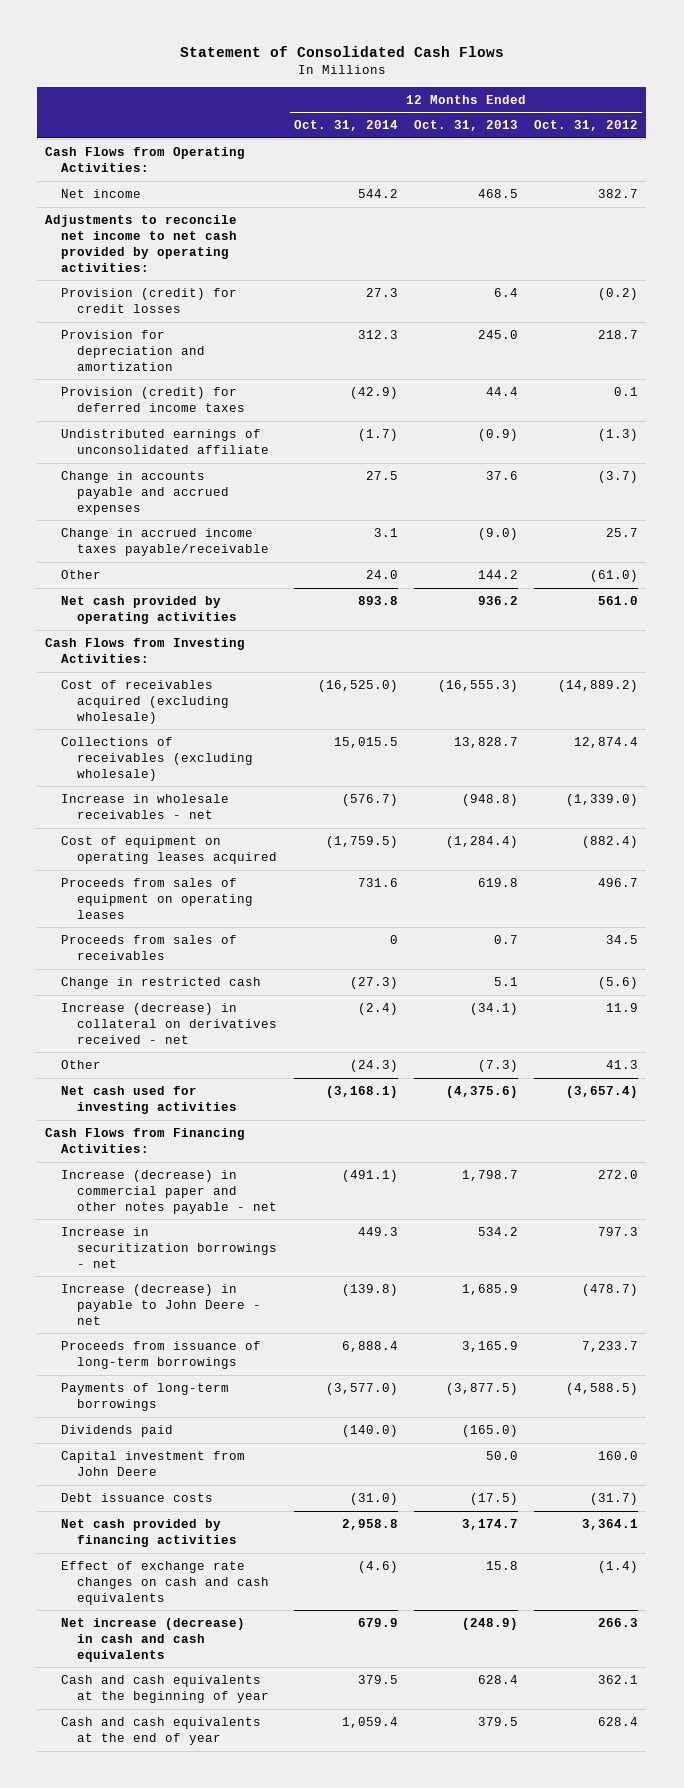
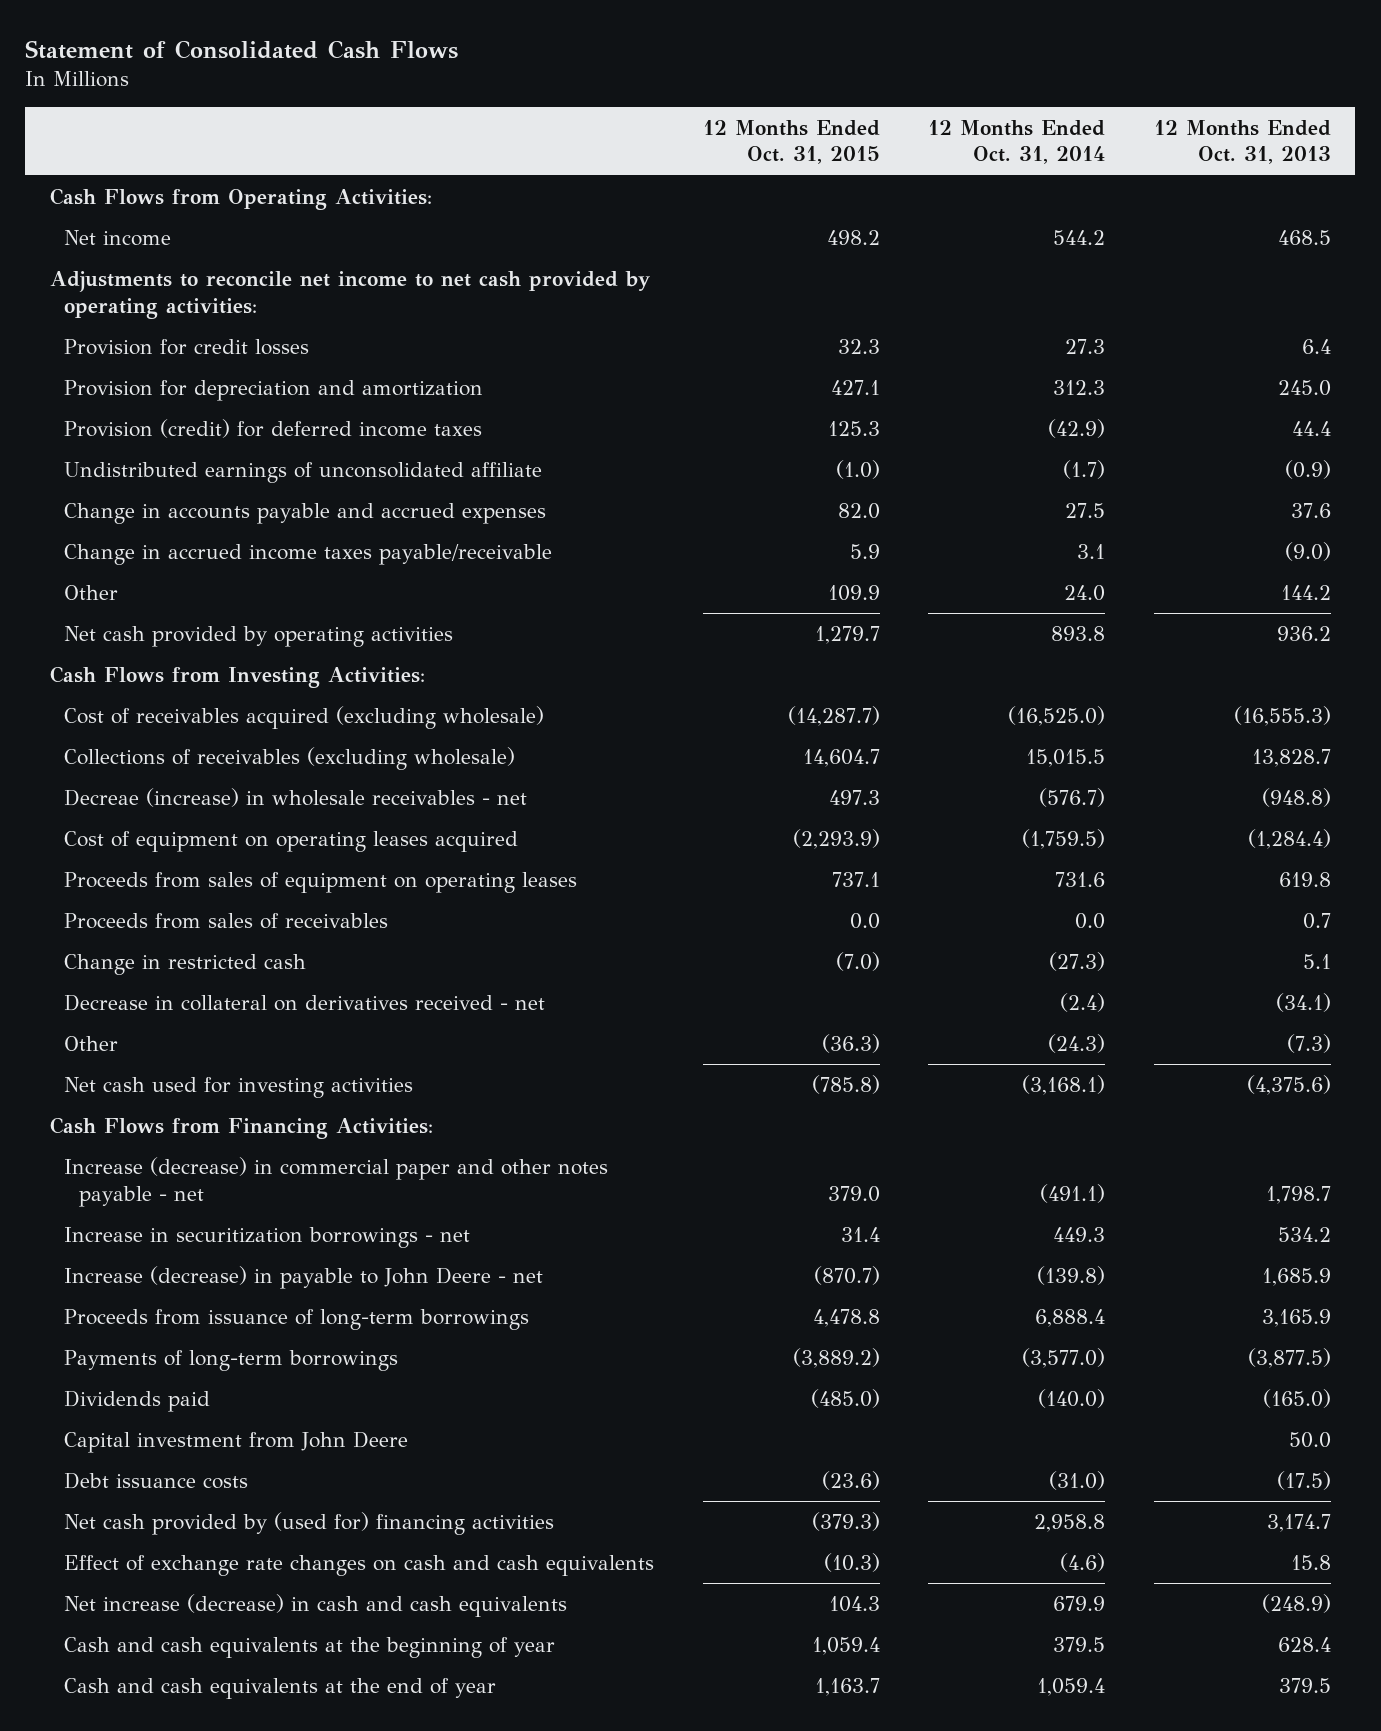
- | 12 Months Ended Oct. 31, 2014 | 12 Months Ended Oct. 31, 2013 | 12 Months Ended Oct. 31, 2012
+ | 12 Months Ended Oct. 31, 2015 | 12 Months Ended Oct. 31, 2014 | 12 Months Ended Oct. 31, 2013
- Provision (credit) for credit losses | 27.3 | 6.4 | (0.2)
+ Provision for credit losses | 32.3 | 27.3 | 6.4
- Increase in wholesale receivables - net | (576.7) | (948.8) | (1,339.0)
+ Decreae (increase) in wholesale receivables - net | 497.3 | (576.7) | (948.8)
- Proceeds from sales of receivables | 0 | 0.7 | 34.5
+ Proceeds from sales of receivables | 0.0 | 0.0 | 0.7
- Increase (decrease) in collateral on derivatives received - net | (2.4) | (34.1) | 11.9
+ Decrease in collateral on derivatives received - net | | (2.4) | (34.1)
- Net cash provided by financing activities | 2,958.8 | 3,174.7 | 3,364.1
+ Net cash provided by (used for) financing activities | (379.3) | 2,958.8 | 3,174.7

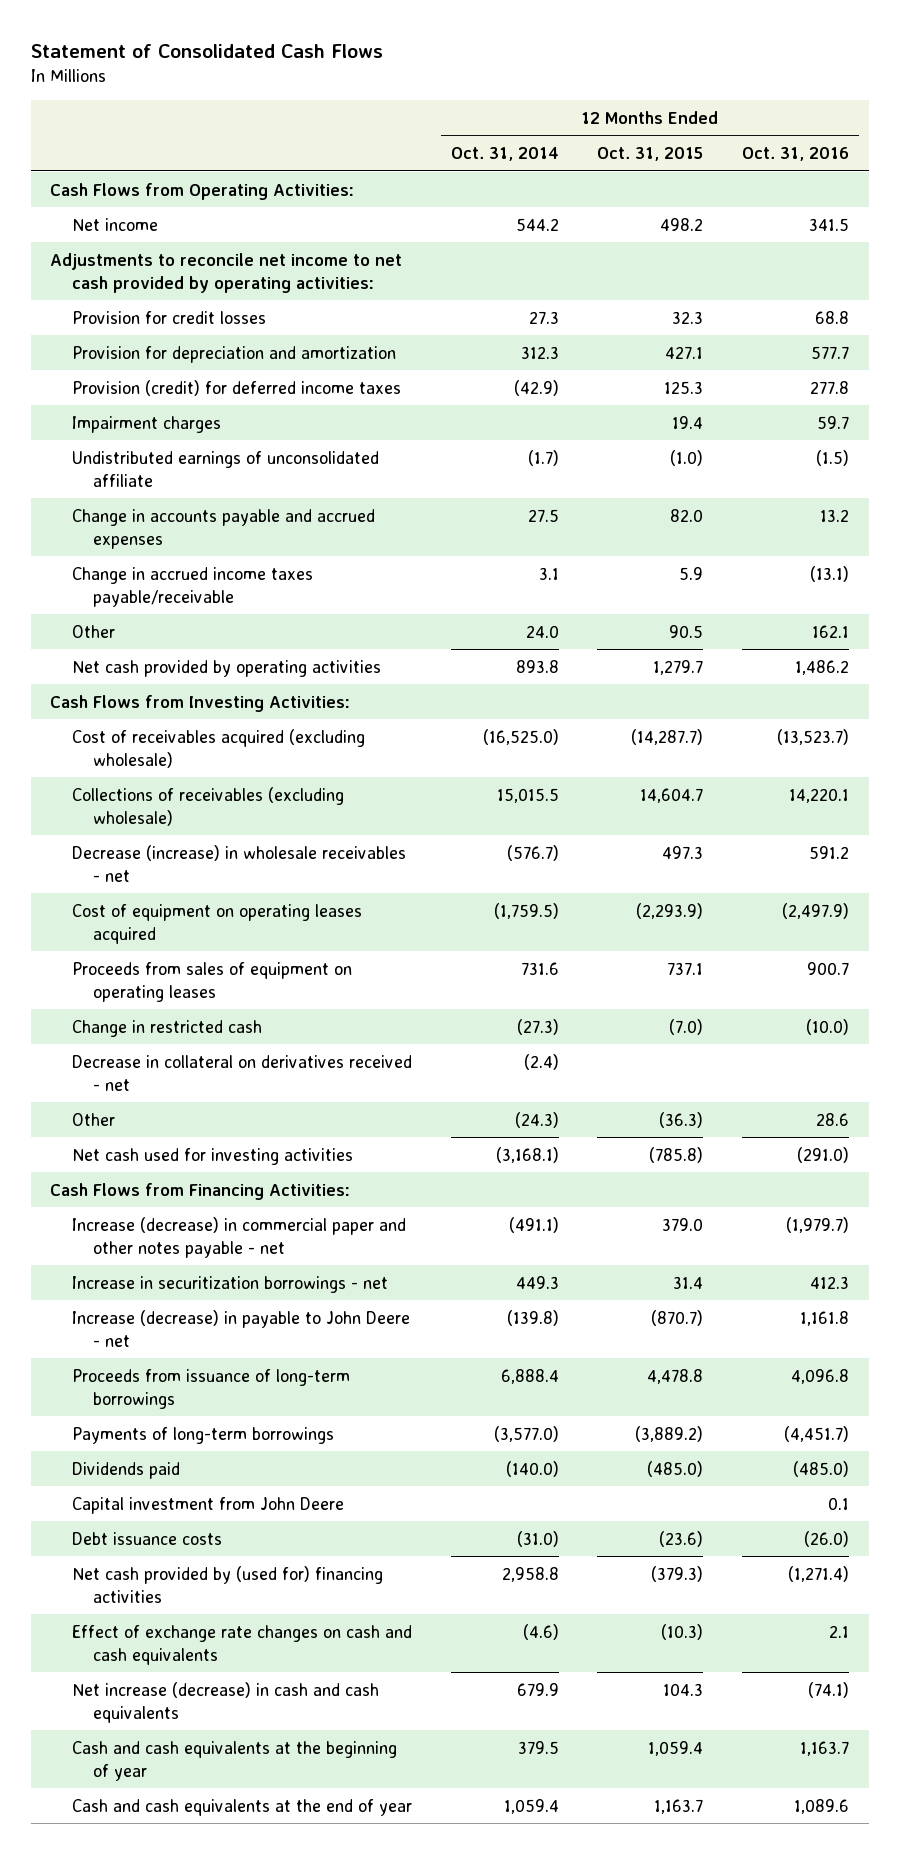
- | 12 Months Ended Oct. 31, 2015 | 12 Months Ended Oct. 31, 2014 | 12 Months Ended Oct. 31, 2013
+ | 12 Months Ended Oct. 31, 2014 | 12 Months Ended Oct. 31, 2015 | 12 Months Ended Oct. 31, 2016
+ Impairment charges | | 19.4 | 59.7
- Other | 109.9 | 24.0 | 144.2
+ Other | 24.0 | 90.5 | 162.1
- Decreae (increase) in wholesale receivables - net | 497.3 | (576.7) | (948.8)
+ Decrease (increase) in wholesale receivables - net | (576.7) | 497.3 | 591.2
- Proceeds from sales of receivables | 0.0 | 0.0 | 0.7

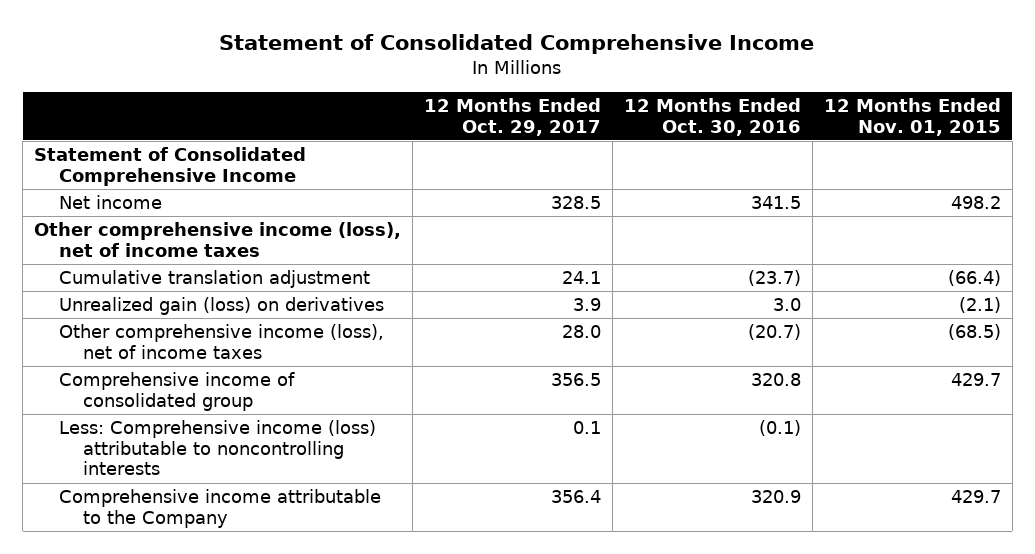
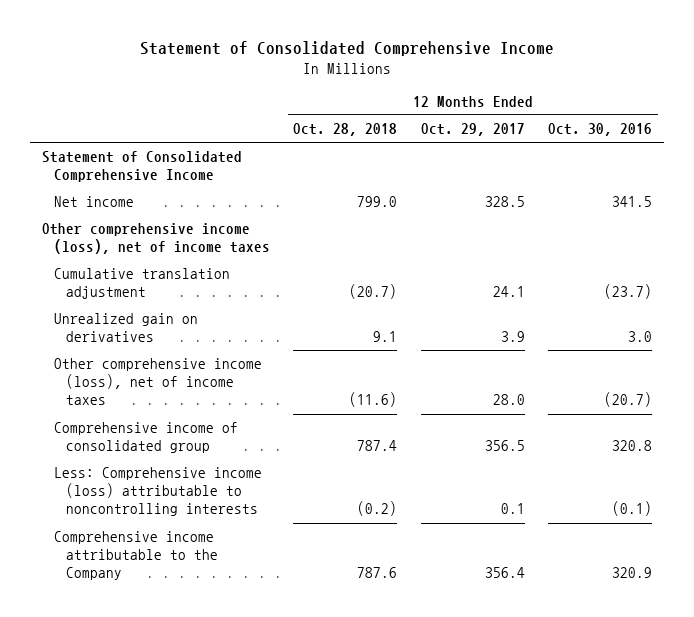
- | 12 Months Ended Oct. 29, 2017 | 12 Months Ended Oct. 30, 2016 | 12 Months Ended Nov. 01, 2015
+ | 12 Months Ended Oct. 28, 2018 | 12 Months Ended Oct. 29, 2017 | 12 Months Ended Oct. 30, 2016
- Unrealized gain (loss) on derivatives | 3.9 | 3.0 | (2.1)
+ Unrealized gain on derivatives | 9.1 | 3.9 | 3.0

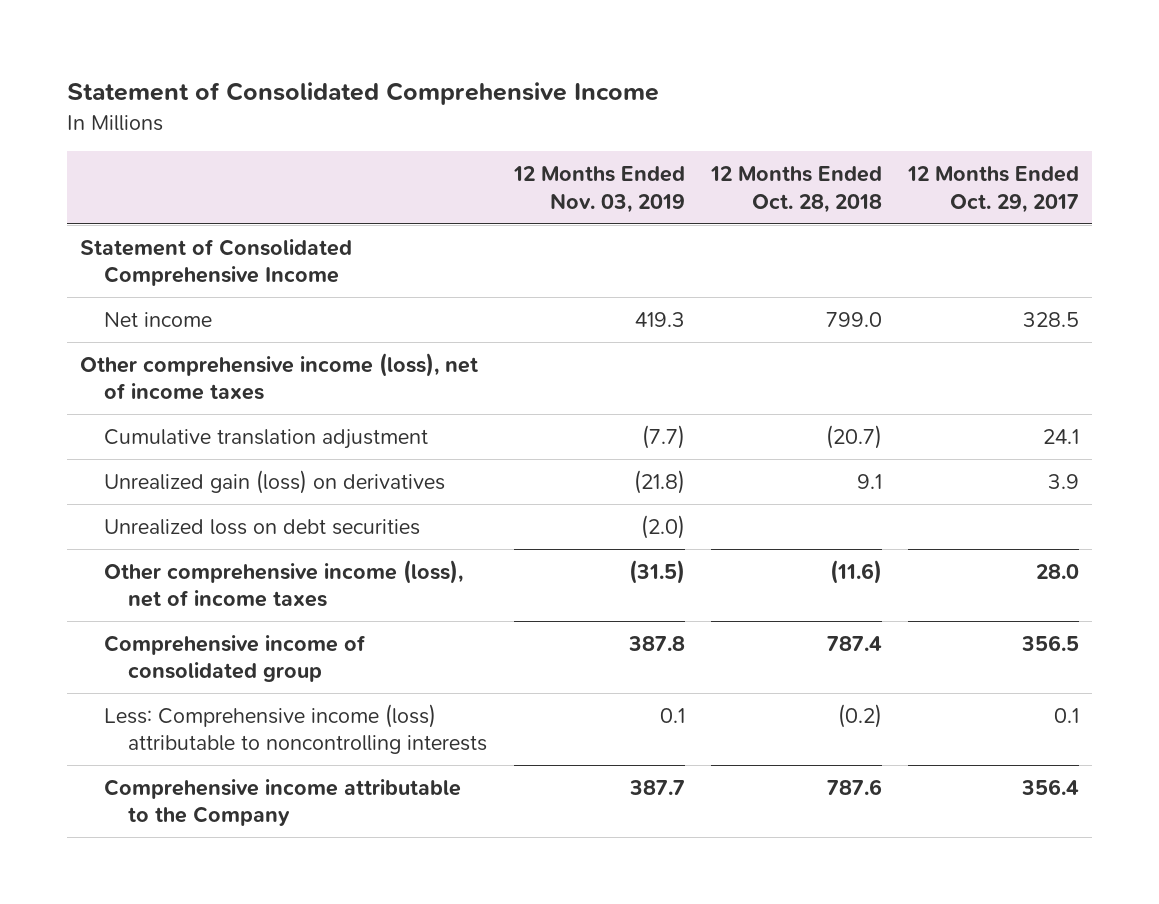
- | 12 Months Ended Oct. 28, 2018 | 12 Months Ended Oct. 29, 2017 | 12 Months Ended Oct. 30, 2016
+ | 12 Months Ended Nov. 03, 2019 | 12 Months Ended Oct. 28, 2018 | 12 Months Ended Oct. 29, 2017
- Unrealized gain on derivatives | 9.1 | 3.9 | 3.0
+ Unrealized gain (loss) on derivatives | (21.8) | 9.1 | 3.9
+ Unrealized loss on debt securities | (2.0) | |

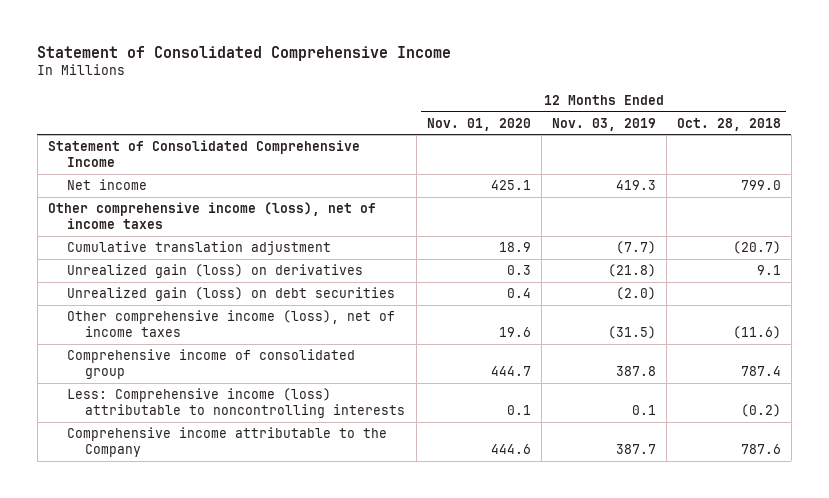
- | 12 Months Ended Nov. 03, 2019 | 12 Months Ended Oct. 28, 2018 | 12 Months Ended Oct. 29, 2017
+ | 12 Months Ended Nov. 01, 2020 | 12 Months Ended Nov. 03, 2019 | 12 Months Ended Oct. 28, 2018
- Unrealized loss on debt securities | (2.0) | |
+ Unrealized gain (loss) on debt securities | 0.4 | (2.0) |

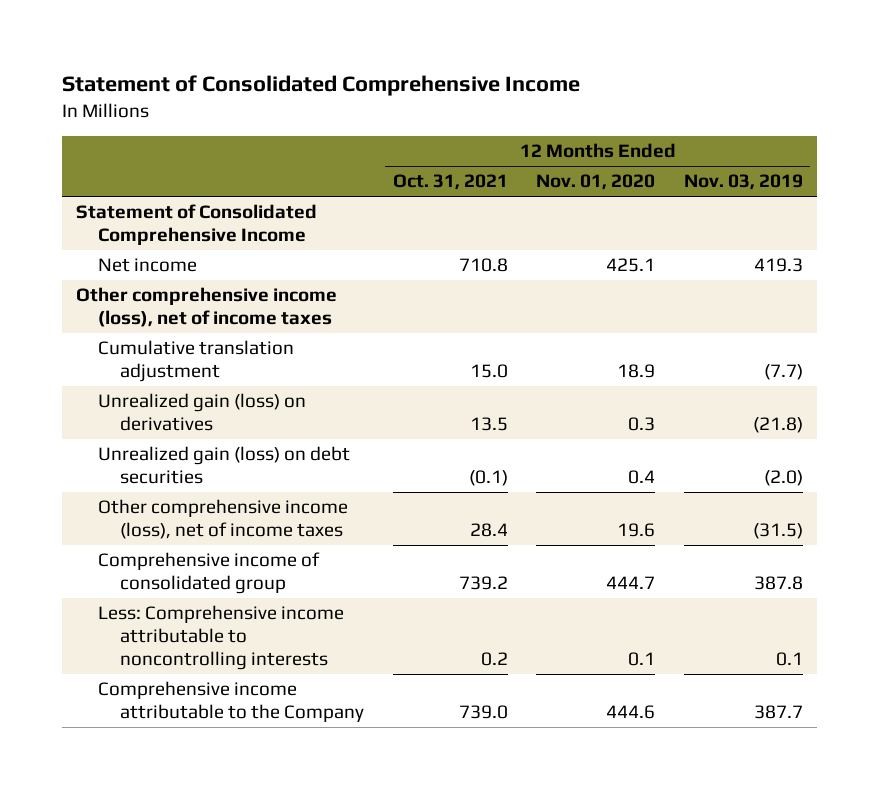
- | 12 Months Ended Nov. 01, 2020 | 12 Months Ended Nov. 03, 2019 | 12 Months Ended Oct. 28, 2018
+ | 12 Months Ended Oct. 31, 2021 | 12 Months Ended Nov. 01, 2020 | 12 Months Ended Nov. 03, 2019
- Less: Comprehensive income (loss) attributable to noncontrolling interests | 0.1 | 0.1 | (0.2)
+ Less: Comprehensive income attributable to noncontrolling interests | 0.2 | 0.1 | 0.1

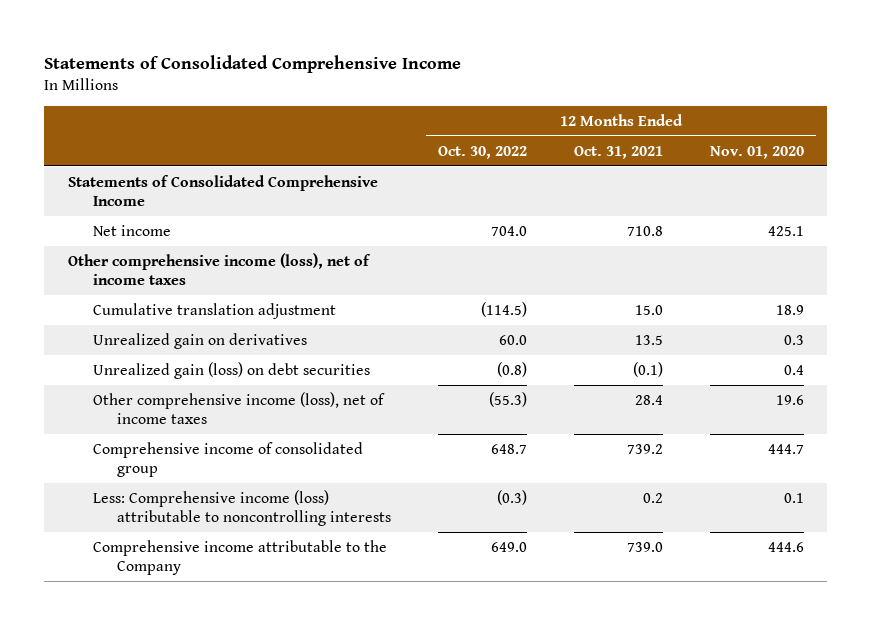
- Statement of Consolidated Comprehensive Income
+ Statements of Consolidated Comprehensive Income
- | 12 Months Ended Oct. 31, 2021 | 12 Months Ended Nov. 01, 2020 | 12 Months Ended Nov. 03, 2019
+ | 12 Months Ended Oct. 30, 2022 | 12 Months Ended Oct. 31, 2021 | 12 Months Ended Nov. 01, 2020
- Statement of Consolidated Comprehensive Income
+ Statements of Consolidated Comprehensive Income
- Unrealized gain (loss) on derivatives | 13.5 | 0.3 | (21.8)
+ Unrealized gain on derivatives | 60.0 | 13.5 | 0.3
- Less: Comprehensive income attributable to noncontrolling interests | 0.2 | 0.1 | 0.1
+ Less: Comprehensive income (loss) attributable to noncontrolling interests | (0.3) | 0.2 | 0.1

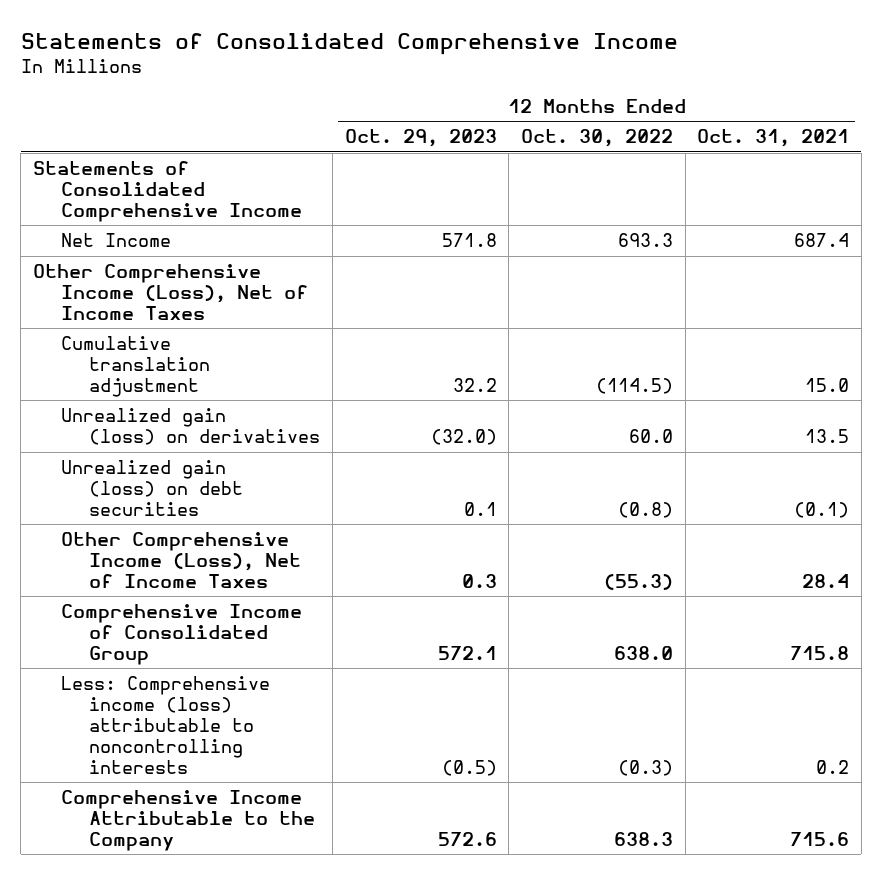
- | 12 Months Ended Oct. 30, 2022 | 12 Months Ended Oct. 31, 2021 | 12 Months Ended Nov. 01, 2020
+ | 12 Months Ended Oct. 29, 2023 | 12 Months Ended Oct. 30, 2022 | 12 Months Ended Oct. 31, 2021
- Net income | 704.0 | 710.8 | 425.1
- Other comprehensive income (loss), net of income taxes
+ Net Income | 571.8 | 693.3 | 687.4
+ Other Comprehensive Income (Loss), Net of Income Taxes
- Unrealized gain on derivatives | 60.0 | 13.5 | 0.3
+ Unrealized gain (loss) on derivatives | (32.0) | 60.0 | 13.5
- Other comprehensive income (loss), net of income taxes | (55.3) | 28.4 | 19.6
- Comprehensive income of consolidated group | 648.7 | 739.2 | 444.7
+ Other Comprehensive Income (Loss), Net of Income Taxes | 0.3 | (55.3) | 28.4
+ Comprehensive Income of Consolidated Group | 572.1 | 638.0 | 715.8
- Comprehensive income attributable to the Company | 649.0 | 739.0 | 444.6
+ Comprehensive Income Attributable to the Company | 572.6 | 638.3 | 715.6

